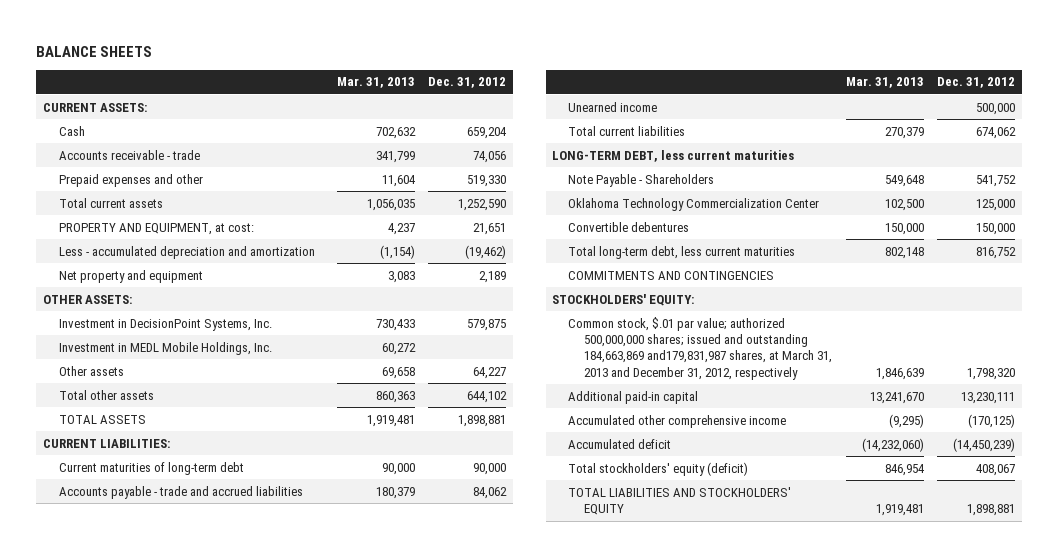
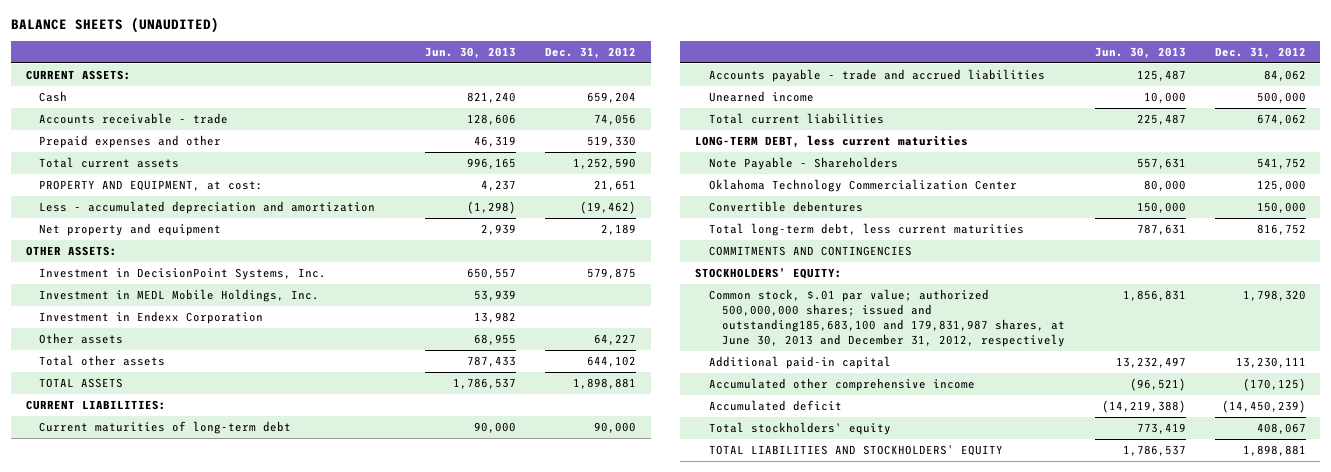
- BALANCE SHEETS
+ BALANCE SHEETS (UNAUDITED)
- | Mar. 31, 2013 | Dec. 31, 2012
+ | Jun. 30, 2013 | Dec. 31, 2012
+ Investment in Endexx Corporation | 13,982 |
- Common stock, $.01 par value; authorized 500,000,000 shares; issued and outstanding 184,663,869 and179,831,987 shares, at March 31, 2013 and December 31, 2012, respectively | 1,846,639 | 1,798,320
+ Common stock, $.01 par value; authorized 500,000,000 shares; issued and outstanding185,683,100 and 179,831,987 shares, at June 30, 2013 and December 31, 2012, respectively | 1,856,831 | 1,798,320
- Total stockholders' equity (deficit) | 846,954 | 408,067
+ Total stockholders' equity | 773,419 | 408,067

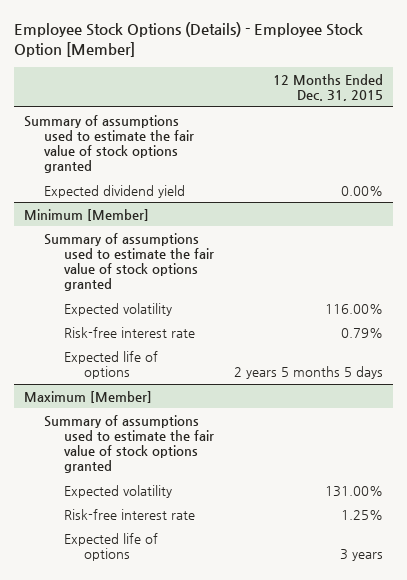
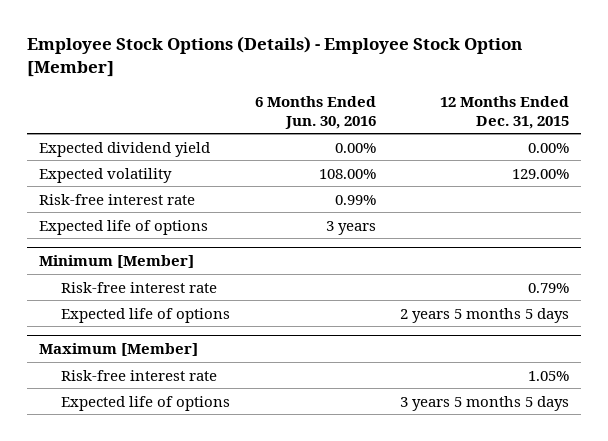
- | 12 Months Ended Dec. 31, 2015
+ | 6 Months Ended Jun. 30, 2016 | 12 Months Ended Dec. 31, 2015
- Summary of assumptions used to estimate the fair value of stock options granted
+ Expected volatility | 108.00% | 129.00%
+ Risk-free interest rate | 0.99% |
+ Expected life of options | 3 years |
@ Minimum [Member]
- Summary of assumptions used to estimate the fair value of stock options granted
- Expected volatility | 116.00%
@ Maximum [Member]
- Summary of assumptions used to estimate the fair value of stock options granted
- Expected volatility | 131.00%
- Risk-free interest rate | 1.25%
- Expected life of options | 3 years
+ Risk-free interest rate | | 1.05%
+ Expected life of options | | 3 years 5 months 5 days

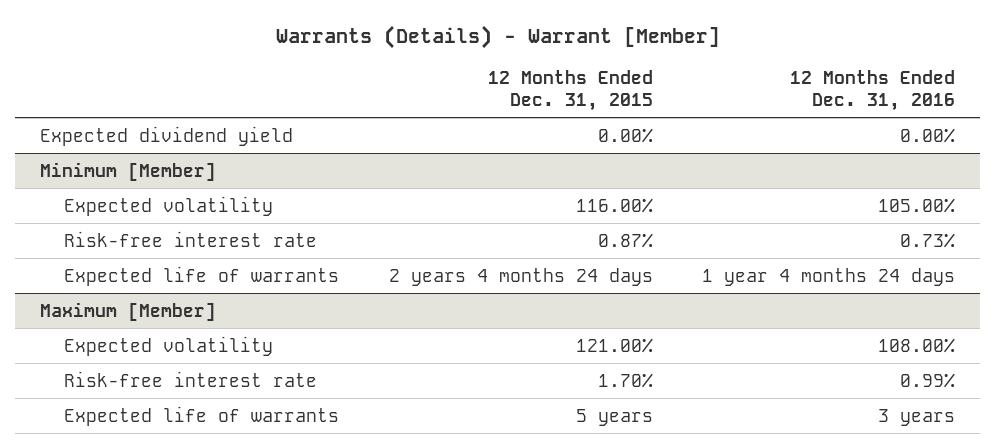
- Employee Stock Options (Details) - Employee Stock Option [Member]
+ Warrants (Details) - Warrant [Member]
- | 6 Months Ended Jun. 30, 2016 | 12 Months Ended Dec. 31, 2015
+ | 12 Months Ended Dec. 31, 2015 | 12 Months Ended Dec. 31, 2016
- Expected volatility | 108.00% | 129.00%
- Risk-free interest rate | 0.99% |
- Expected life of options | 3 years |
@ Minimum [Member]
- Risk-free interest rate | | 0.79%
- Expected life of options | | 2 years 5 months 5 days
+ Expected volatility | 116.00% | 105.00%
+ Risk-free interest rate | 0.87% | 0.73%
+ Expected life of warrants | 2 years 4 months 24 days | 1 year 4 months 24 days
@ Maximum [Member]
- Risk-free interest rate | | 1.05%
- Expected life of options | | 3 years 5 months 5 days
+ Expected volatility | 121.00% | 108.00%
+ Risk-free interest rate | 1.70% | 0.99%
+ Expected life of warrants | 5 years | 3 years

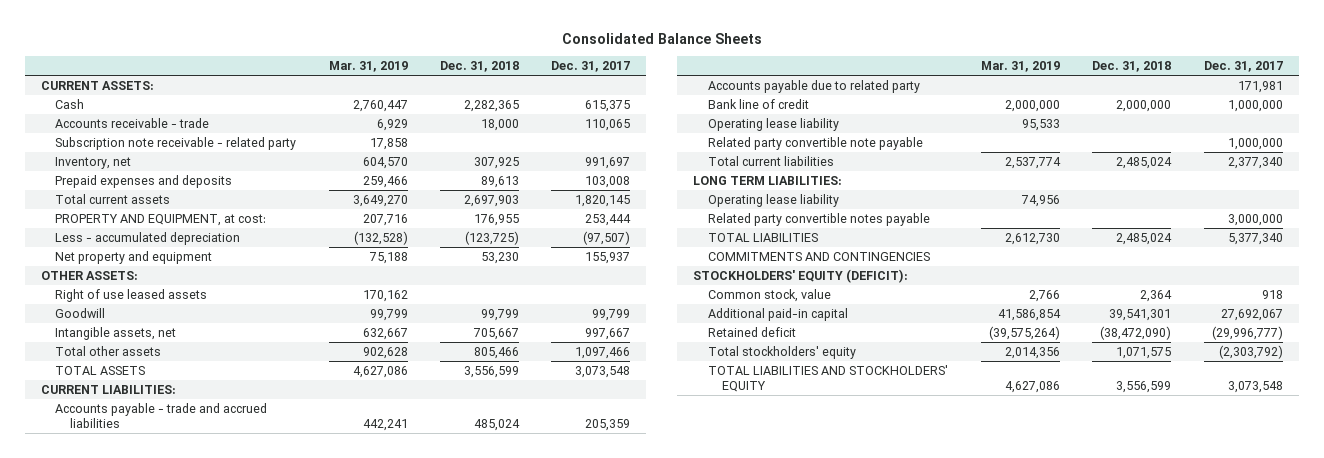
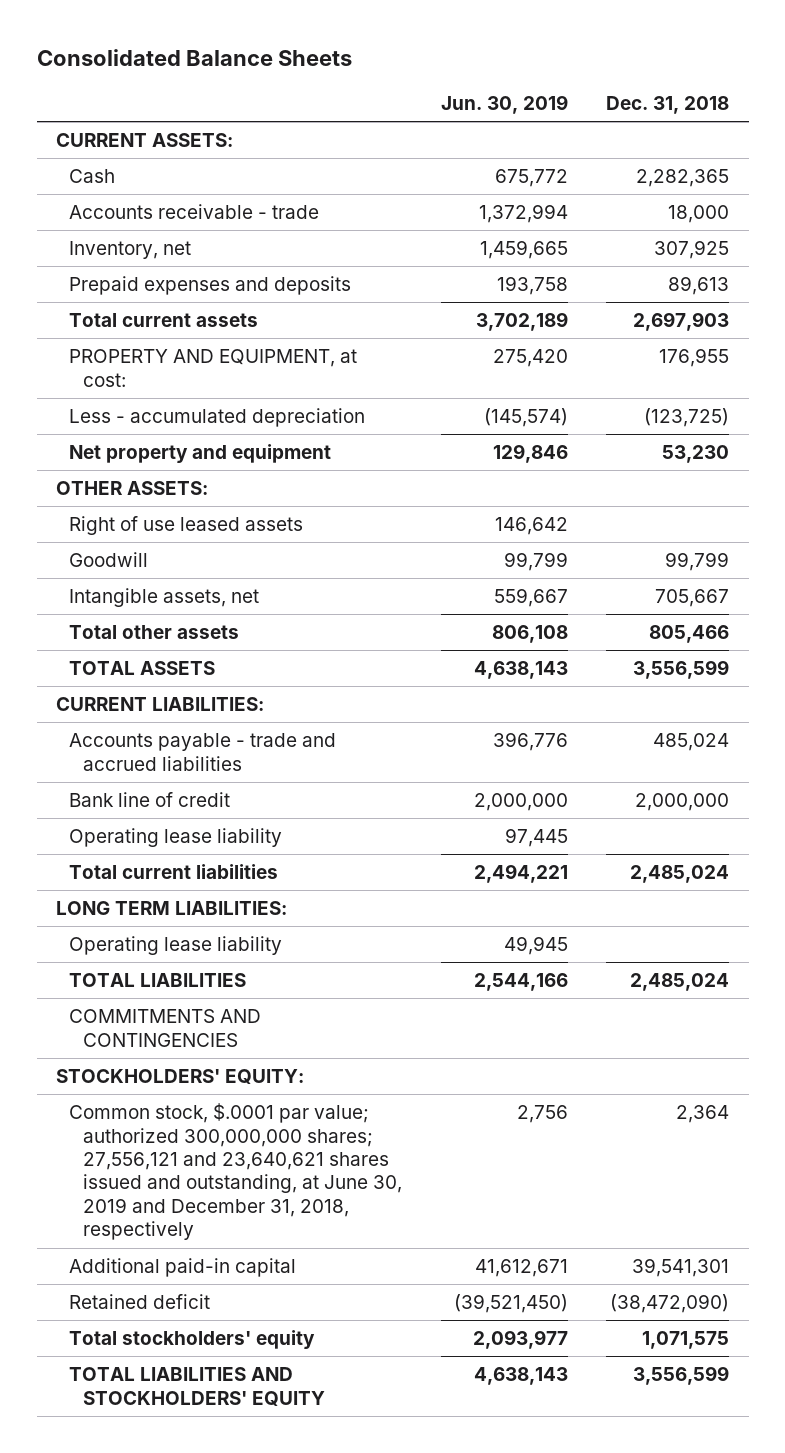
- | Mar. 31, 2019 | Dec. 31, 2018 | Dec. 31, 2017
+ | Jun. 30, 2019 | Dec. 31, 2018
- Subscription note receivable - related party | 17,858 | |
- Accounts payable due to related party | | | 171,981
- Related party convertible note payable | | | 1,000,000
- Related party convertible notes payable | | | 3,000,000
- STOCKHOLDERS' EQUITY (DEFICIT):
- Common stock, value | 2,766 | 2,364 | 918
+ STOCKHOLDERS' EQUITY:
+ Common stock, $.0001 par value; authorized 300,000,000 shares; 27,556,121 and 23,640,621 shares issued and outstanding, at June 30, 2019 and December 31, 2018, respectively | 2,756 | 2,364

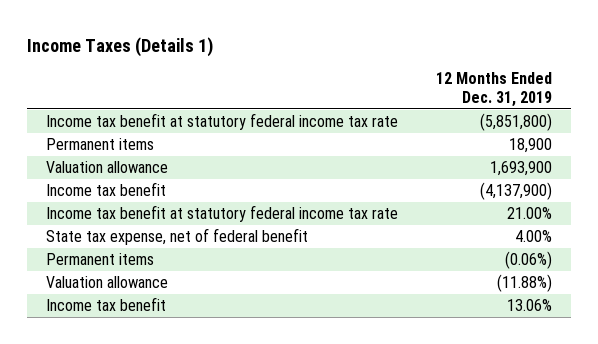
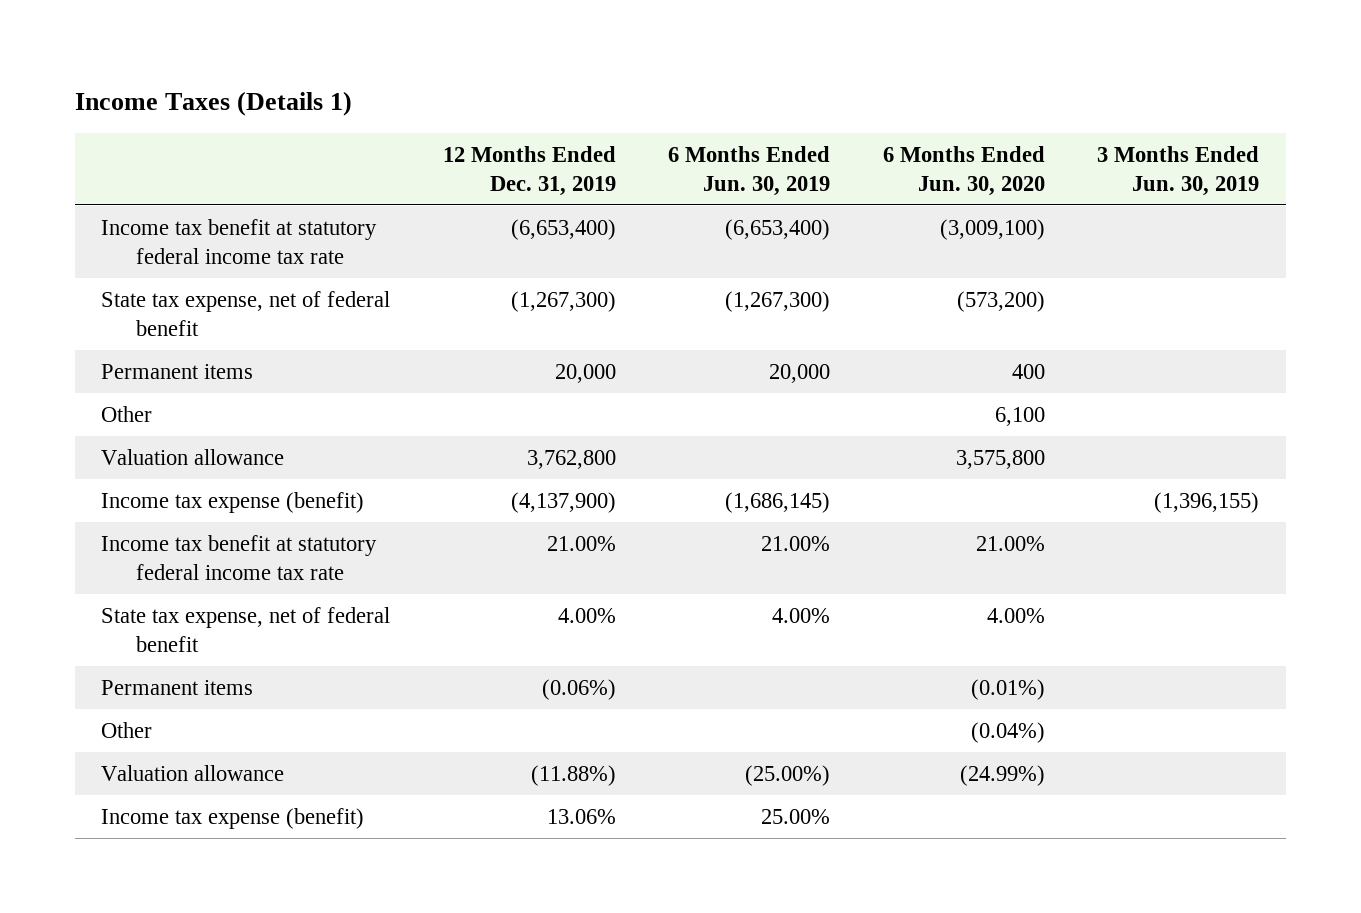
- | 12 Months Ended Dec. 31, 2019
+ | 12 Months Ended Dec. 31, 2019 | 6 Months Ended Jun. 30, 2019 | 6 Months Ended Jun. 30, 2020 | 3 Months Ended Jun. 30, 2019
- Income tax benefit at statutory federal income tax rate | (5,851,800)
- Permanent items | 18,900
- Valuation allowance | 1,693,900
- Income tax benefit | (4,137,900)
+ Income tax benefit at statutory federal income tax rate | (6,653,400) | (6,653,400) | (3,009,100) |
+ State tax expense, net of federal benefit | (1,267,300) | (1,267,300) | (573,200) |
+ Permanent items | 20,000 | 20,000 | 400 |
+ Other | | | 6,100 |
+ Valuation allowance | 3,762,800 | | 3,575,800 |
+ Income tax expense (benefit) | (4,137,900) | (1,686,145) | | (1,396,155)
+ Other | | | (0.04%) |
- Income tax benefit | 13.06%
+ Income tax expense (benefit) | 13.06% | 25.00% | |

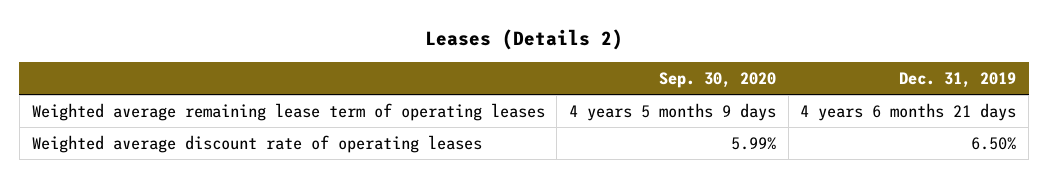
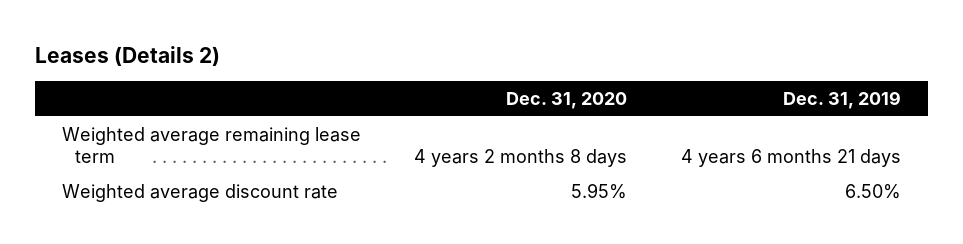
- | Sep. 30, 2020 | Dec. 31, 2019
+ | Dec. 31, 2020 | Dec. 31, 2019
- Weighted average remaining lease term of operating leases | 4 years 5 months 9 days | 4 years 6 months 21 days
- Weighted average discount rate of operating leases | 5.99% | 6.50%
+ Weighted average remaining lease term | 4 years 2 months 8 days | 4 years 6 months 21 days
+ Weighted average discount rate | 5.95% | 6.50%

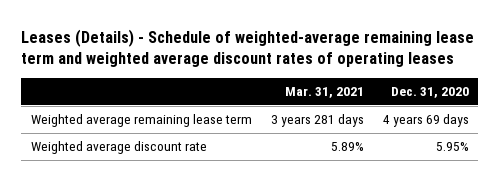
- Leases (Details 2)
+ Leases (Details) - Schedule of weighted-average remaining lease term and weighted average discount rates of operating leases
- | Dec. 31, 2020 | Dec. 31, 2019
+ | Mar. 31, 2021 | Dec. 31, 2020
- Weighted average remaining lease term | 4 years 2 months 8 days | 4 years 6 months 21 days
+ Weighted average remaining lease term | 3 years 281 days | 4 years 69 days

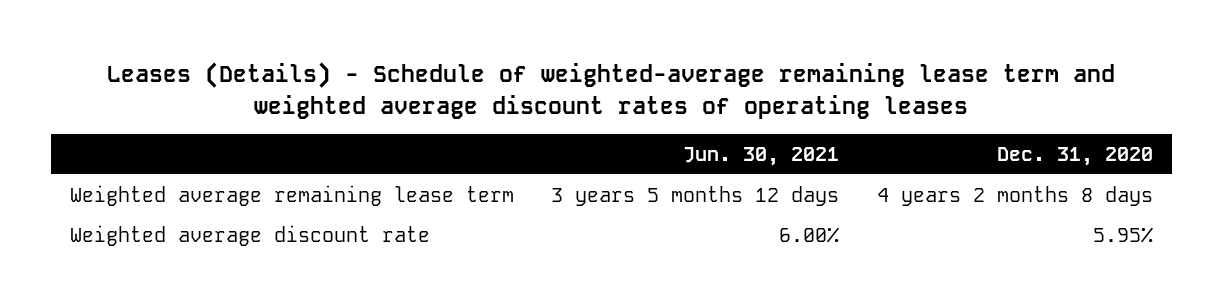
- | Mar. 31, 2021 | Dec. 31, 2020
+ | Jun. 30, 2021 | Dec. 31, 2020
- Weighted average remaining lease term | 3 years 281 days | 4 years 69 days
+ Weighted average remaining lease term | 3 years 5 months 12 days | 4 years 2 months 8 days

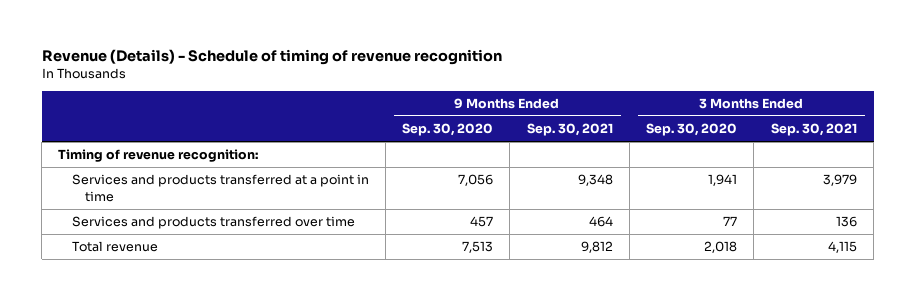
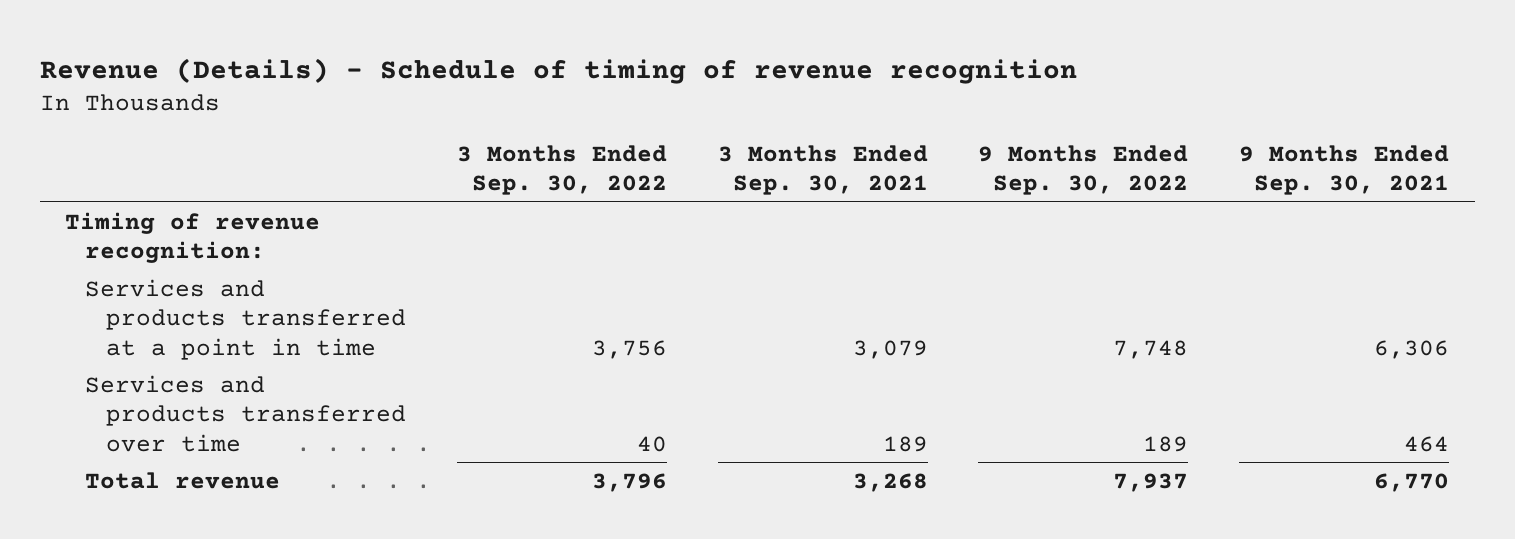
- | 9 Months Ended Sep. 30, 2020 | 9 Months Ended Sep. 30, 2021 | 3 Months Ended Sep. 30, 2020 | 3 Months Ended Sep. 30, 2021
+ | 3 Months Ended Sep. 30, 2022 | 3 Months Ended Sep. 30, 2021 | 9 Months Ended Sep. 30, 2022 | 9 Months Ended Sep. 30, 2021
- Services and products transferred at a point in time | 7,056 | 9,348 | 1,941 | 3,979
- Services and products transferred over time | 457 | 464 | 77 | 136
- Total revenue | 7,513 | 9,812 | 2,018 | 4,115
+ Services and products transferred at a point in time | 3,756 | 3,079 | 7,748 | 6,306
+ Services and products transferred over time | 40 | 189 | 189 | 464
+ Total revenue | 3,796 | 3,268 | 7,937 | 6,770

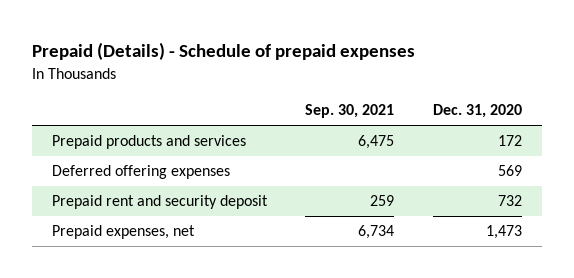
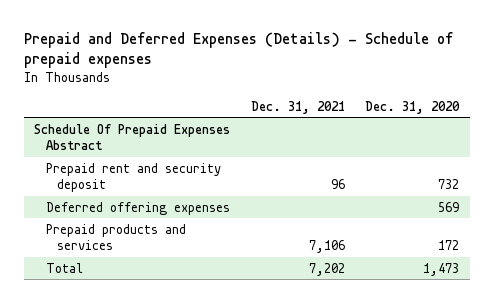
- Prepaid (Details) - Schedule of prepaid expenses
+ Prepaid and Deferred Expenses (Details) - Schedule of prepaid expenses
- | Sep. 30, 2021 | Dec. 31, 2020
+ | Dec. 31, 2021 | Dec. 31, 2020
+ Schedule Of Prepaid Expenses Abstract
- Prepaid expenses, net | 6,734 | 1,473
moved down: Deferred offering expenses | | 569
moved down: Prepaid products and services | 7,106 | 172
+ Total | 7,202 | 1,473

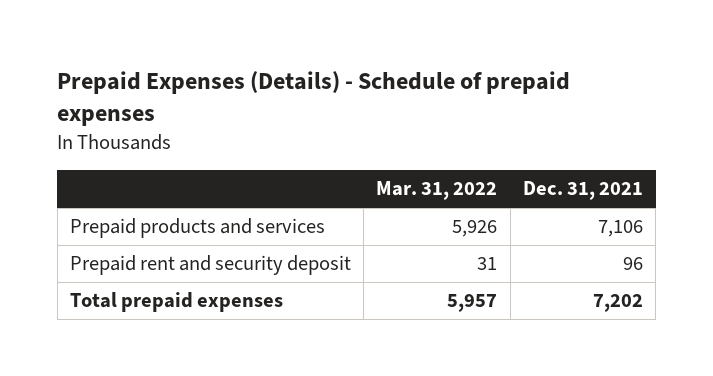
- Prepaid and Deferred Expenses (Details) - Schedule of prepaid expenses
+ Prepaid Expenses (Details) - Schedule of prepaid expenses
- | Dec. 31, 2021 | Dec. 31, 2020
+ | Mar. 31, 2022 | Dec. 31, 2021
- Schedule Of Prepaid Expenses Abstract
- Deferred offering expenses | | 569
- Total | 7,202 | 1,473
moved down: Prepaid rent and security deposit | 31 | 96
+ Total prepaid expenses | 5,957 | 7,202

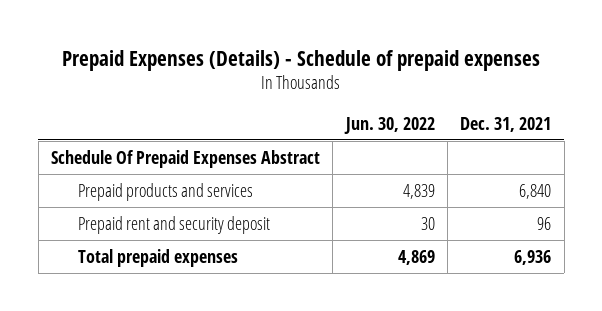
- | Mar. 31, 2022 | Dec. 31, 2021
+ | Jun. 30, 2022 | Dec. 31, 2021
- Prepaid products and services | 5,926 | 7,106
+ Schedule Of Prepaid Expenses Abstract
+ Prepaid products and services | 4,839 | 6,840
- Total prepaid expenses | 5,957 | 7,202
+ Total prepaid expenses | 4,869 | 6,936

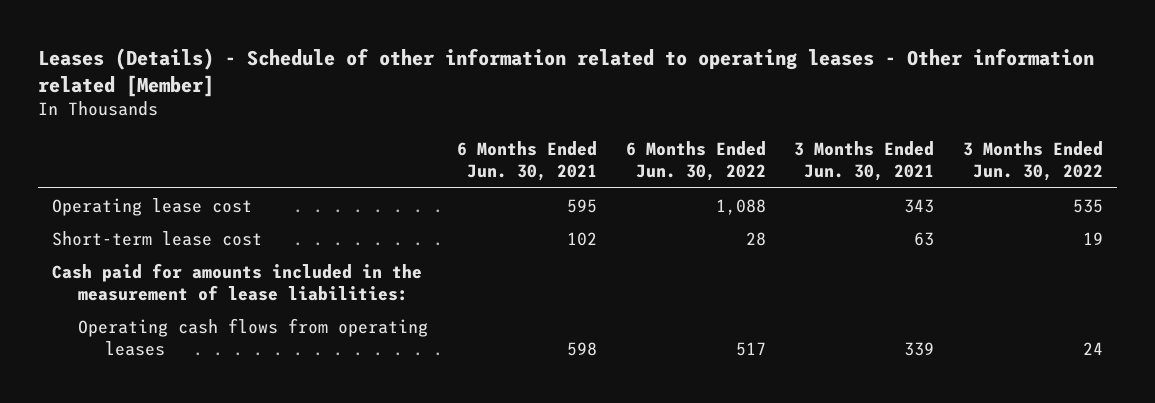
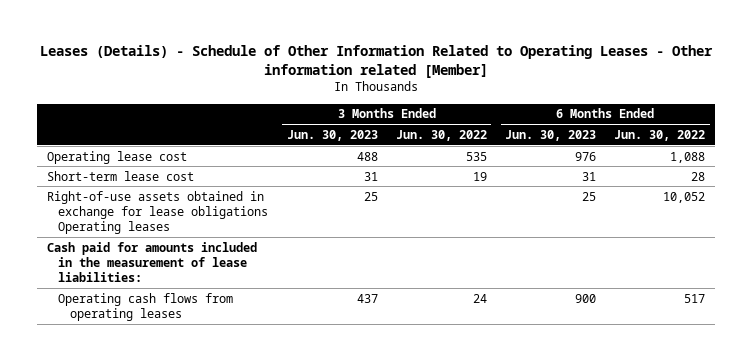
- Leases (Details) - Schedule of other information related to operating leases - Other information related [Member]
+ Leases (Details) - Schedule of Other Information Related to Operating Leases - Other information related [Member]
- | 6 Months Ended Jun. 30, 2021 | 6 Months Ended Jun. 30, 2022 | 3 Months Ended Jun. 30, 2021 | 3 Months Ended Jun. 30, 2022
+ | 3 Months Ended Jun. 30, 2023 | 3 Months Ended Jun. 30, 2022 | 6 Months Ended Jun. 30, 2023 | 6 Months Ended Jun. 30, 2022
+ Right-of-use assets obtained in exchange for lease obligations Operating leases | 25 | | 25 | 10,052

